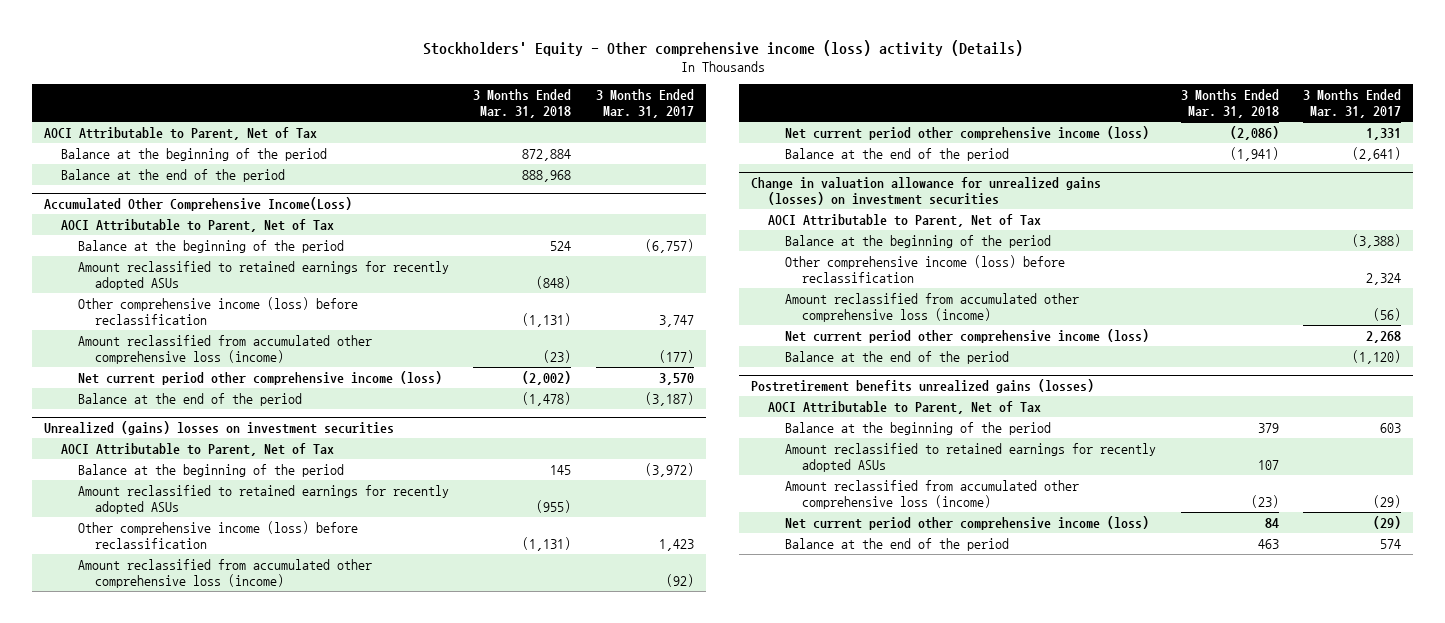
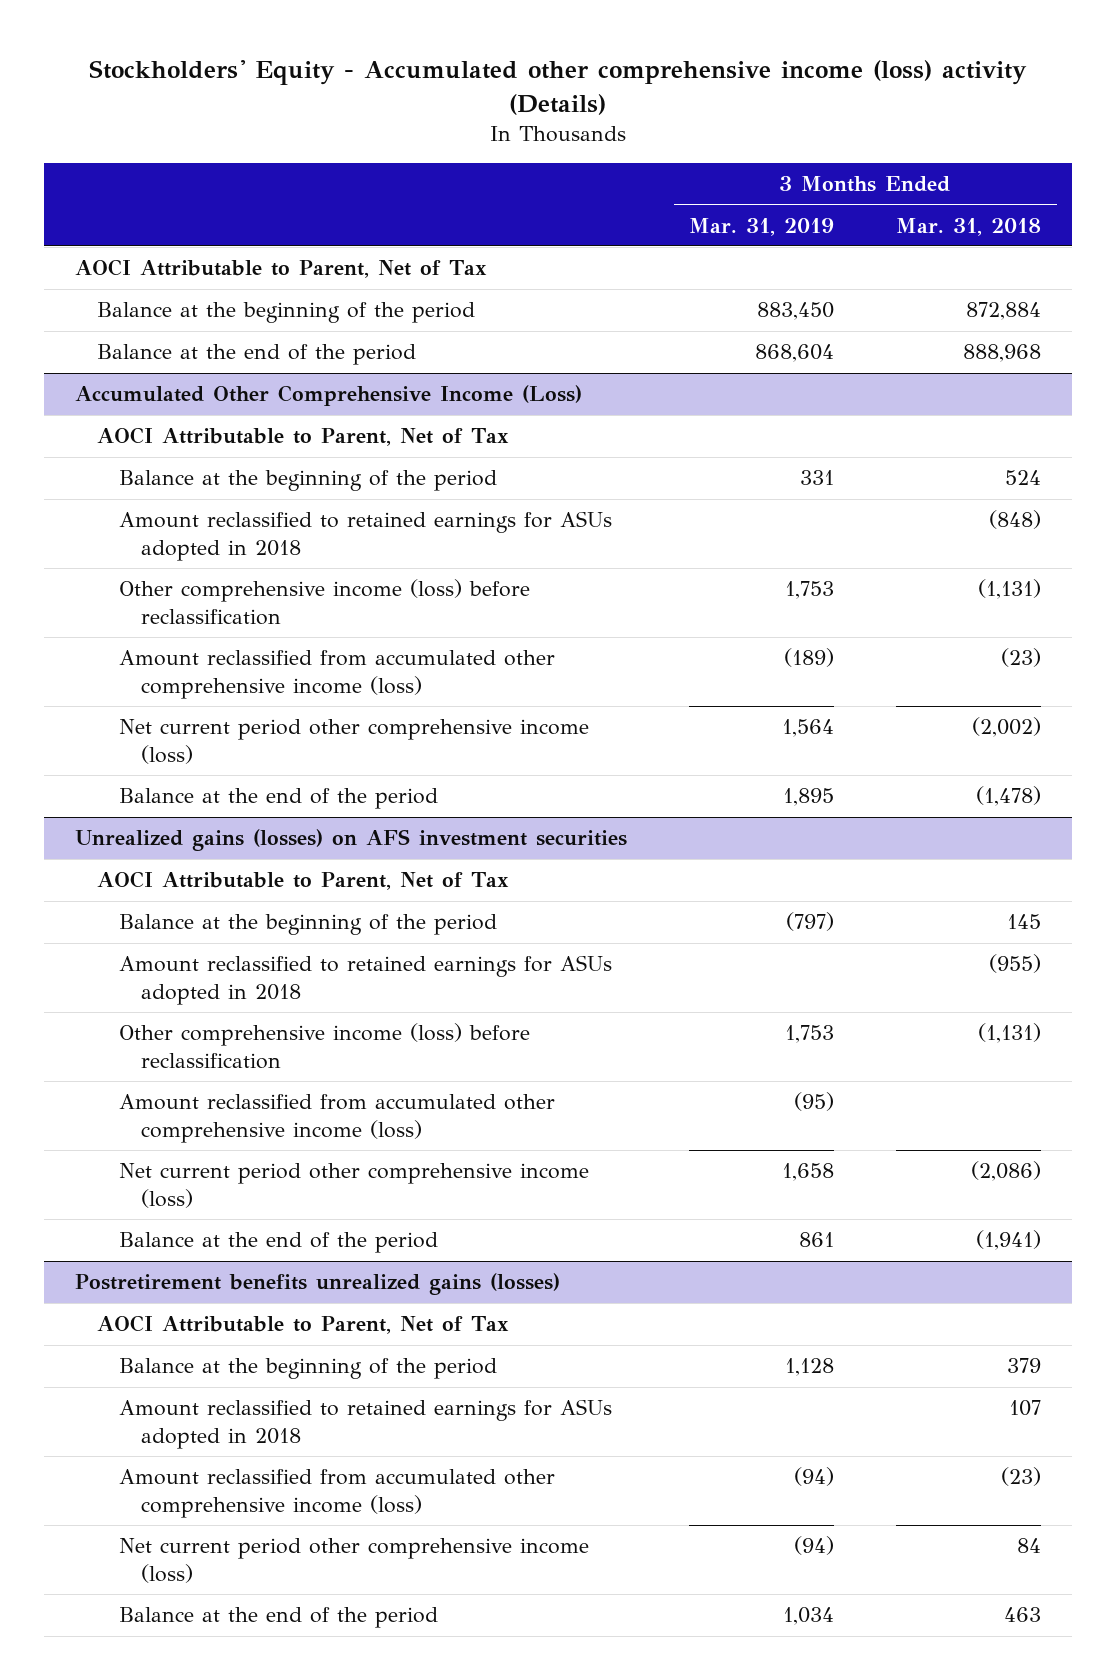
- Stockholders' Equity - Other comprehensive income (loss) activity (Details)
+ Stockholders' Equity - Accumulated other comprehensive income (loss) activity (Details)
- | 3 Months Ended Mar. 31, 2018 | 3 Months Ended Mar. 31, 2017
+ | 3 Months Ended Mar. 31, 2019 | 3 Months Ended Mar. 31, 2018
- Accumulated Other Comprehensive Income(Loss)
+ Accumulated Other Comprehensive Income (Loss)
- Amount reclassified to retained earnings for recently adopted ASUs | (848) |
+ Amount reclassified to retained earnings for ASUs adopted in 2018 | | (848)
- Amount reclassified from accumulated other comprehensive loss (income) | (23) | (177)
+ Amount reclassified from accumulated other comprehensive income (loss) | (189) | (23)
- Unrealized (gains) losses on investment securities
+ Unrealized gains (losses) on AFS investment securities
- Amount reclassified to retained earnings for recently adopted ASUs | (955) |
+ Amount reclassified to retained earnings for ASUs adopted in 2018 | | (955)
- Amount reclassified from accumulated other comprehensive loss (income) | | (92)
+ Amount reclassified from accumulated other comprehensive income (loss) | (95) |
- Change in valuation allowance for unrealized gains (losses) on investment securities
- AOCI Attributable to Parent, Net of Tax
- Balance at the beginning of the period | | (3,388)
- Other comprehensive income (loss) before reclassification | | 2,324
- Amount reclassified from accumulated other comprehensive loss (income) | | (56)
- Net current period other comprehensive income (loss) | | 2,268
- Balance at the end of the period | | (1,120)
@ Postretirement benefits unrealized gains (losses)
- Amount reclassified to retained earnings for recently adopted ASUs | 107 |
- Amount reclassified from accumulated other comprehensive loss (income) | (23) | (29)
+ Amount reclassified to retained earnings for ASUs adopted in 2018 | | 107
+ Amount reclassified from accumulated other comprehensive income (loss) | (94) | (23)

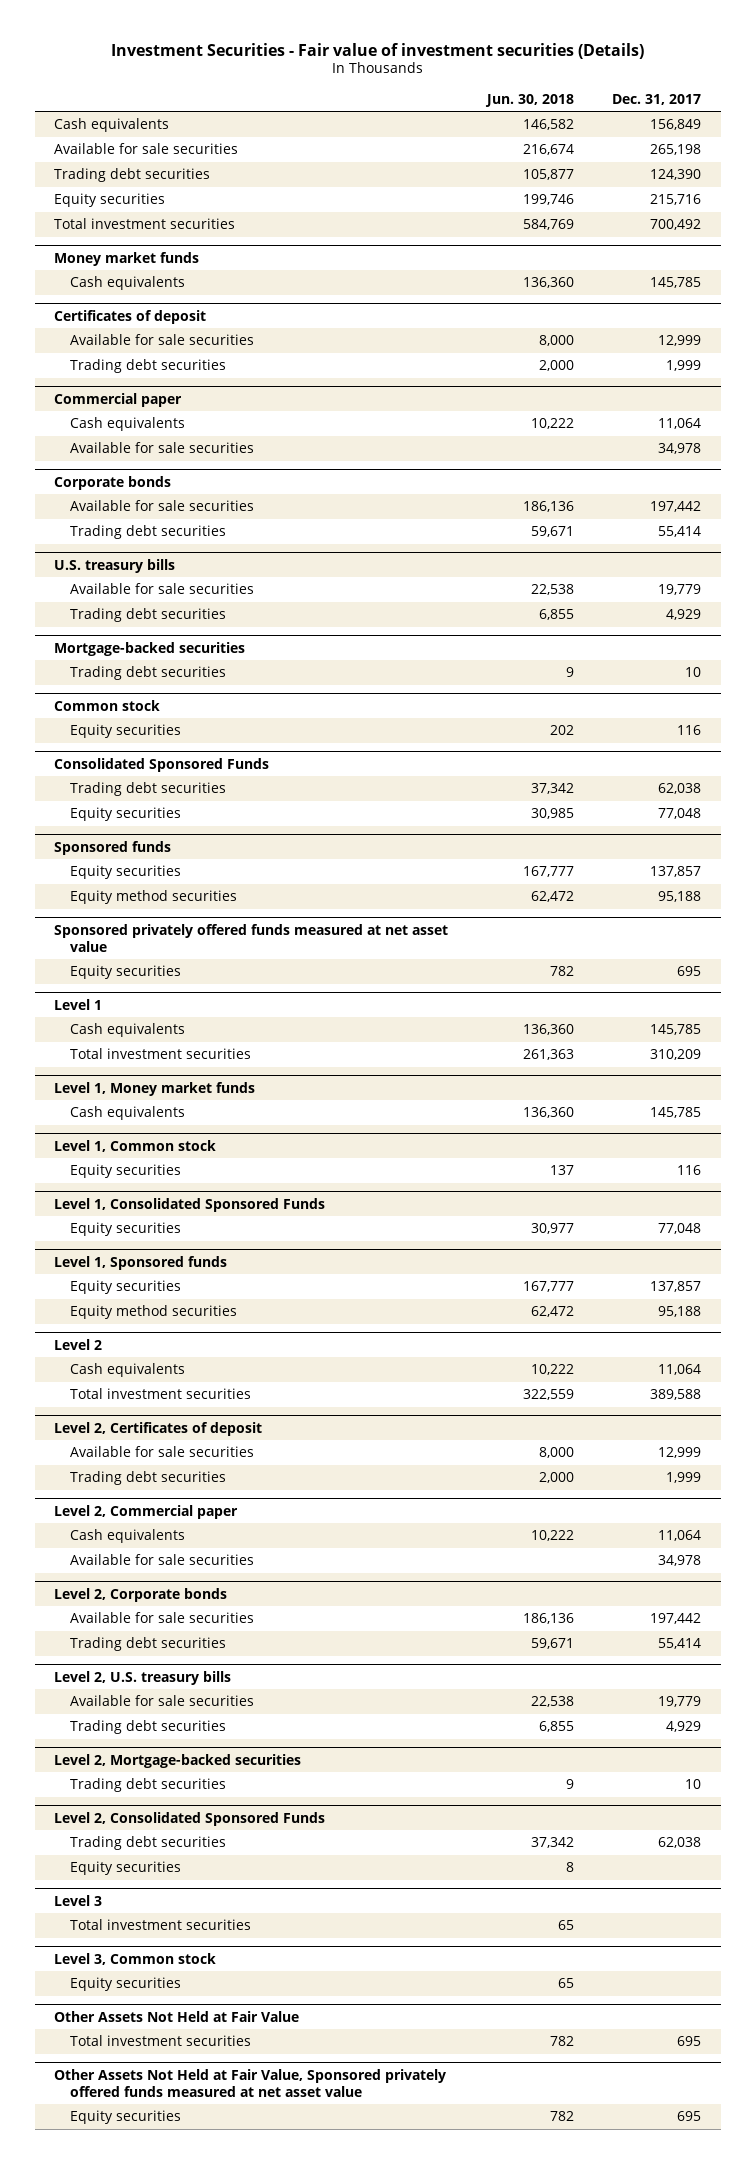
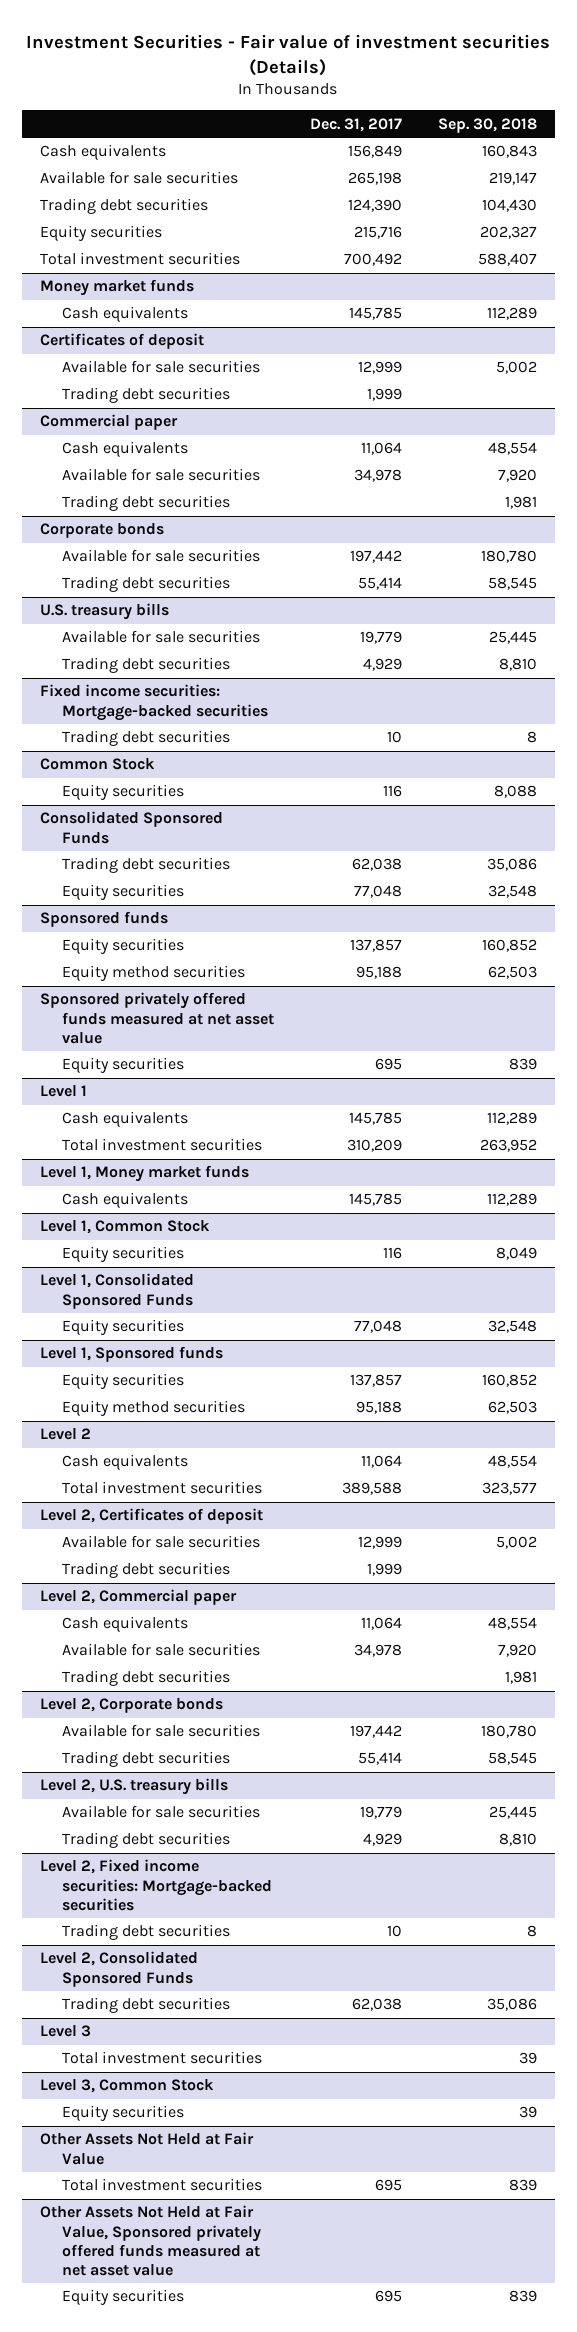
- | Jun. 30, 2018 | Dec. 31, 2017
+ | Dec. 31, 2017 | Sep. 30, 2018
@ Commercial paper
+ Trading debt securities | | 1,981
- Mortgage-backed securities
+ Fixed income securities: Mortgage-backed securities
- Common stock
+ Common Stock
- Level 1, Common stock
+ Level 1, Common Stock
@ Level 2, Commercial paper
+ Trading debt securities | | 1,981
- Level 2, Mortgage-backed securities
+ Level 2, Fixed income securities: Mortgage-backed securities
@ Level 2, Consolidated Sponsored Funds
- Equity securities | 8 |
- Level 3, Common stock
+ Level 3, Common Stock

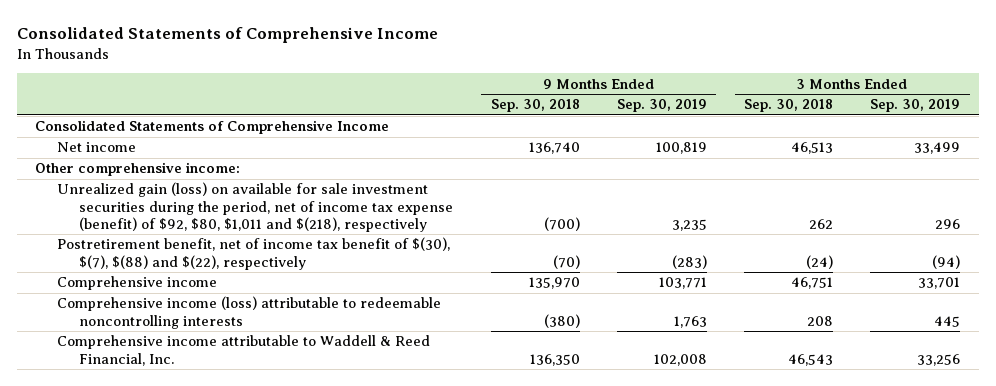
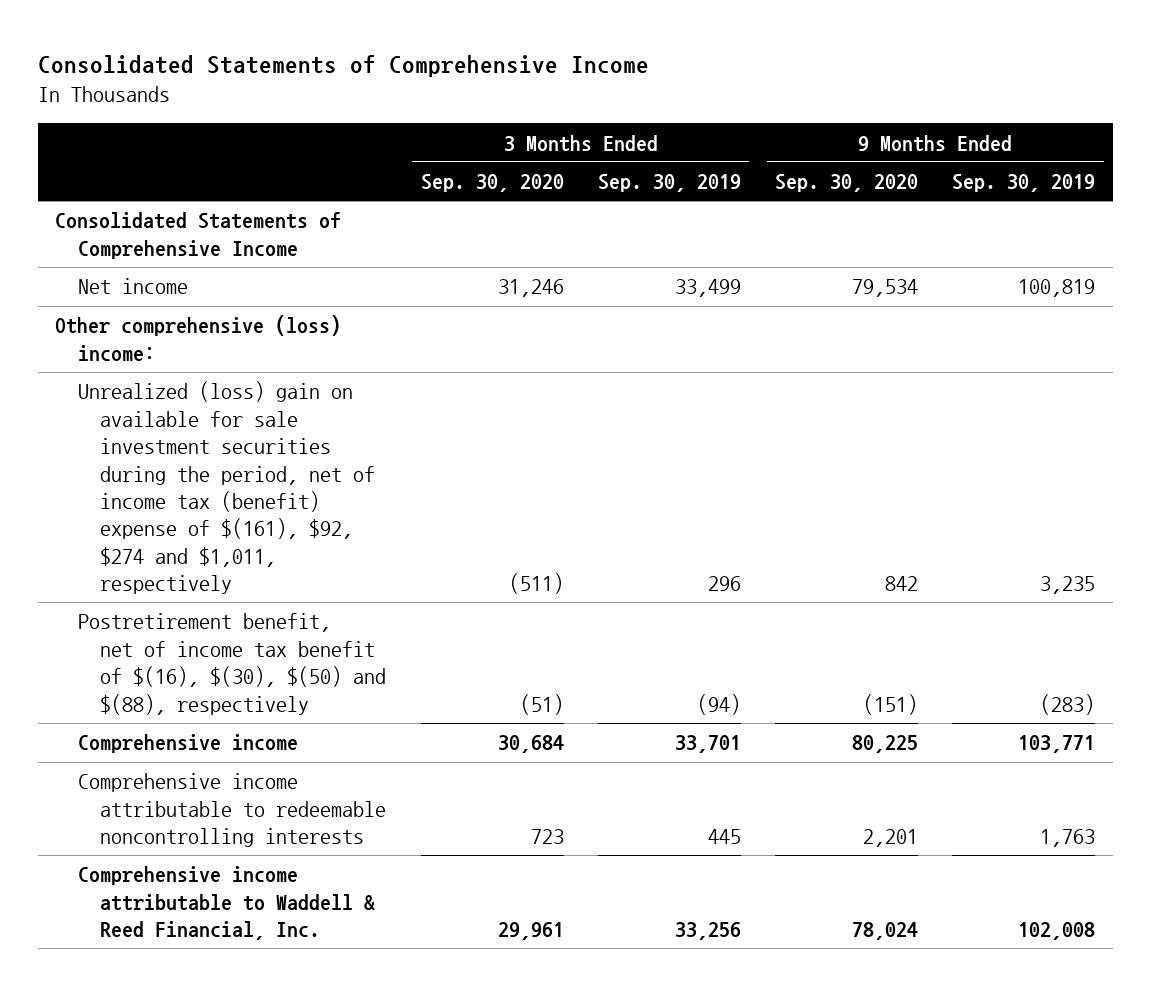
- | 9 Months Ended Sep. 30, 2018 | 9 Months Ended Sep. 30, 2019 | 3 Months Ended Sep. 30, 2018 | 3 Months Ended Sep. 30, 2019
+ | 3 Months Ended Sep. 30, 2020 | 3 Months Ended Sep. 30, 2019 | 9 Months Ended Sep. 30, 2020 | 9 Months Ended Sep. 30, 2019
- Other comprehensive income:
- Unrealized gain (loss) on available for sale investment securities during the period, net of income tax expense (benefit) of $92, $80, $1,011 and $(218), respectively | (700) | 3,235 | 262 | 296
- Postretirement benefit, net of income tax benefit of $(30), $(7), $(88) and $(22), respectively | (70) | (283) | (24) | (94)
+ Other comprehensive (loss) income:
+ Unrealized (loss) gain on available for sale investment securities during the period, net of income tax (benefit) expense of $(161), $92, $274 and $1,011, respectively | (511) | 296 | 842 | 3,235
+ Postretirement benefit, net of income tax benefit of $(16), $(30), $(50) and $(88), respectively | (51) | (94) | (151) | (283)
- Comprehensive income (loss) attributable to redeemable noncontrolling interests | (380) | 1,763 | 208 | 445
+ Comprehensive income attributable to redeemable noncontrolling interests | 723 | 445 | 2,201 | 1,763

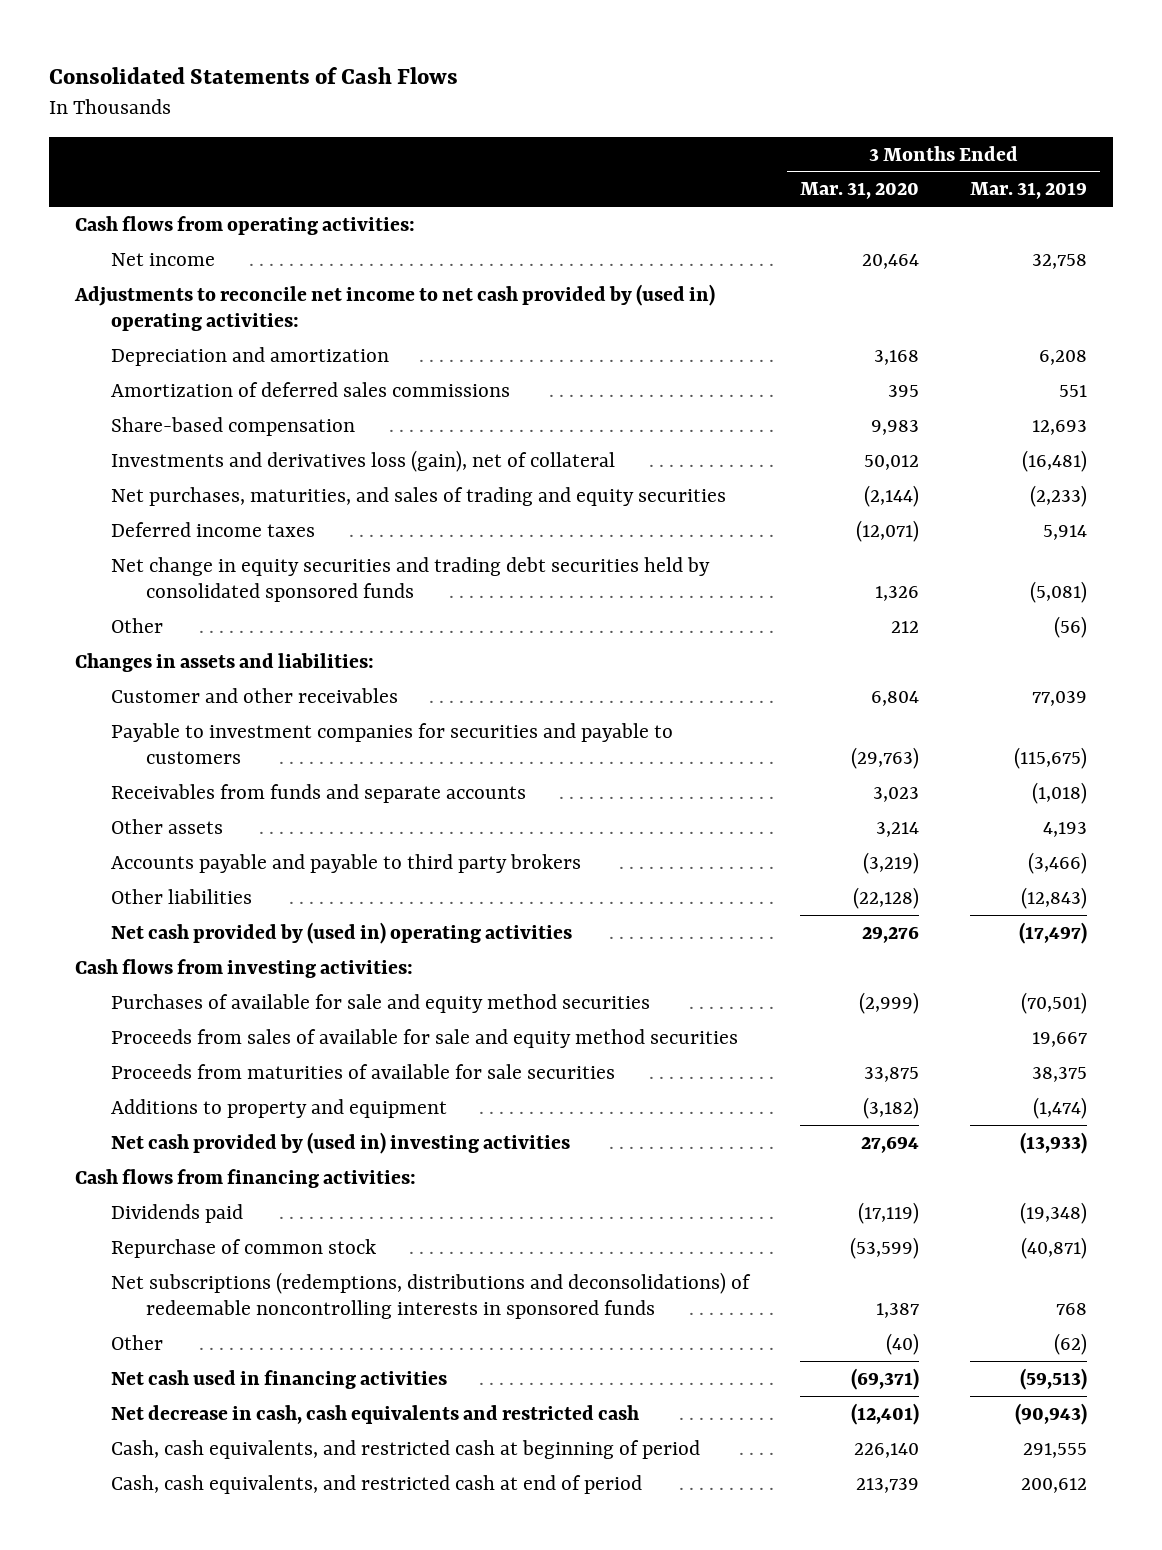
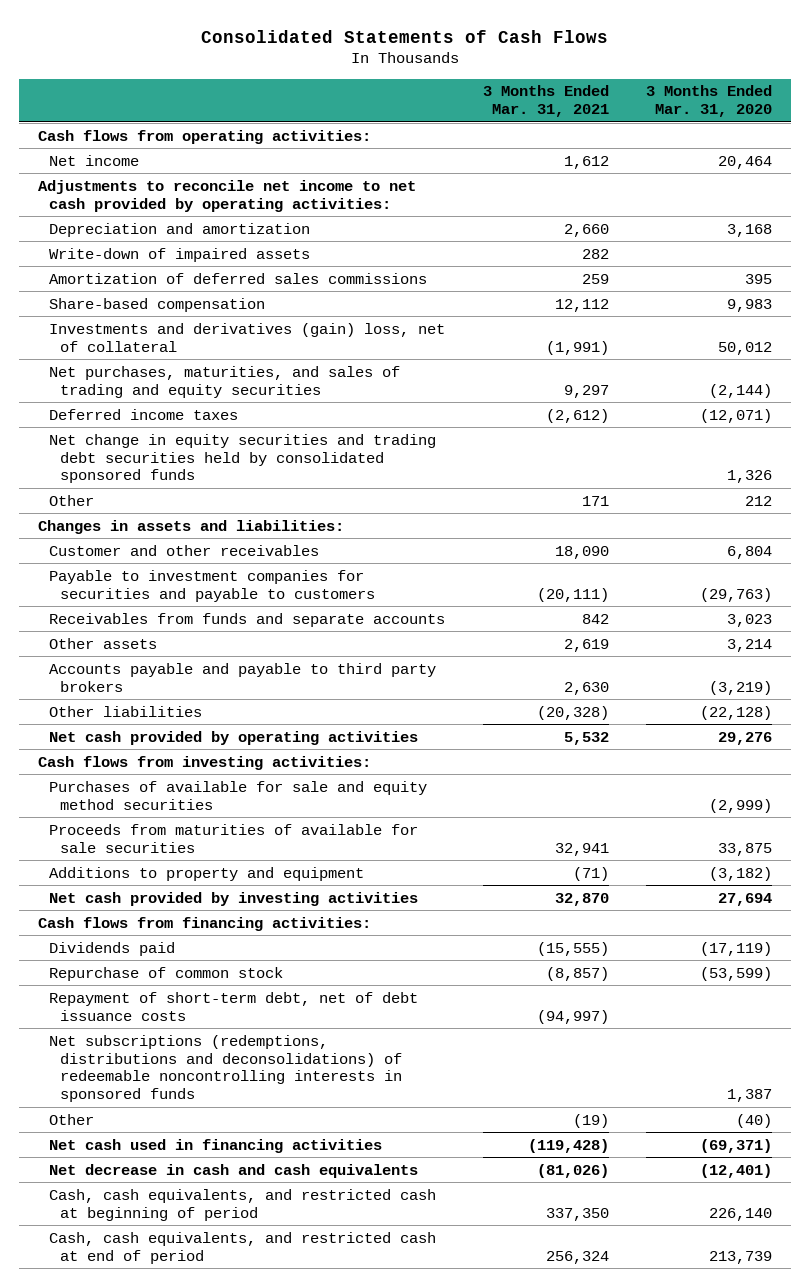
- | 3 Months Ended Mar. 31, 2020 | 3 Months Ended Mar. 31, 2019
+ | 3 Months Ended Mar. 31, 2021 | 3 Months Ended Mar. 31, 2020
- Adjustments to reconcile net income to net cash provided by (used in) operating activities:
+ Adjustments to reconcile net income to net cash provided by operating activities:
+ Write-down of impaired assets | 282 |
- Investments and derivatives loss (gain), net of collateral | 50,012 | (16,481)
+ Investments and derivatives (gain) loss, net of collateral | (1,991) | 50,012
- Net cash provided by (used in) operating activities | 29,276 | (17,497)
+ Net cash provided by operating activities | 5,532 | 29,276
- Proceeds from sales of available for sale and equity method securities | | 19,667
- Net cash provided by (used in) investing activities | 27,694 | (13,933)
+ Net cash provided by investing activities | 32,870 | 27,694
+ Repayment of short-term debt, net of debt issuance costs | (94,997) |
- Net decrease in cash, cash equivalents and restricted cash | (12,401) | (90,943)
+ Net decrease in cash and cash equivalents | (81,026) | (12,401)

